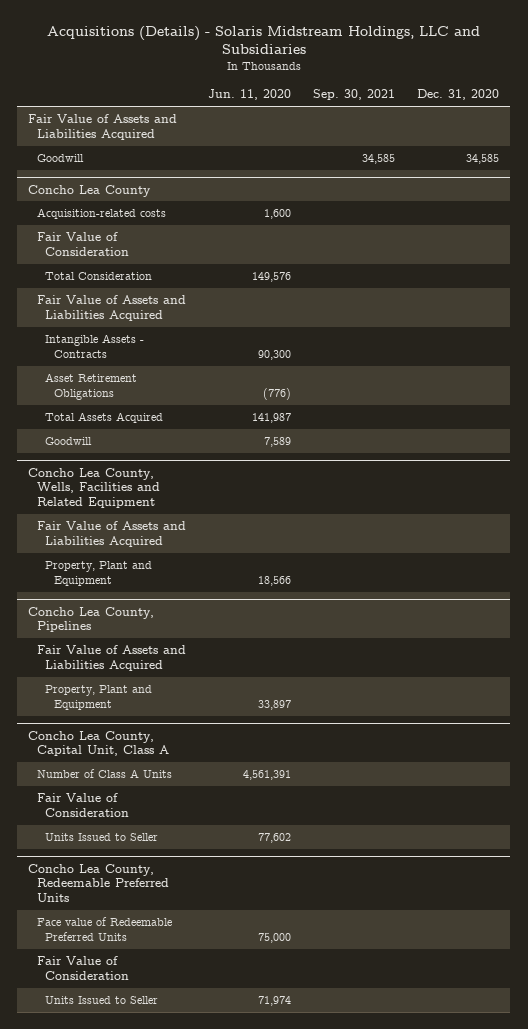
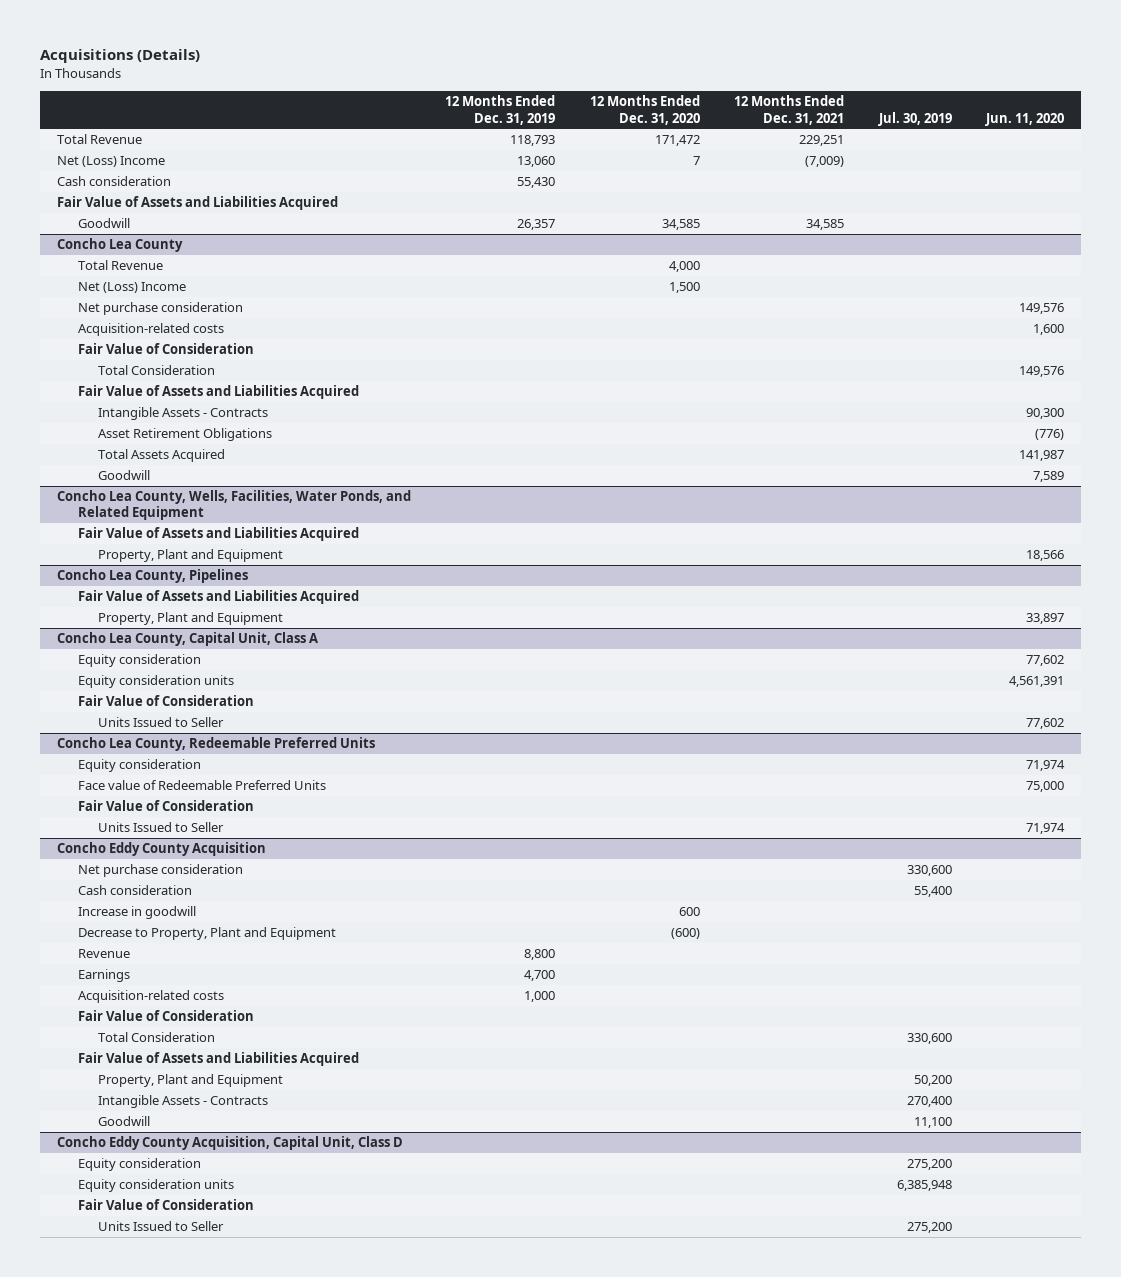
- Acquisitions (Details) - Solaris Midstream Holdings, LLC and Subsidiaries
+ Acquisitions (Details)
- | Jun. 11, 2020 | Sep. 30, 2021 | Dec. 31, 2020
+ | 12 Months Ended Dec. 31, 2019 | 12 Months Ended Dec. 31, 2020 | 12 Months Ended Dec. 31, 2021 | Jul. 30, 2019 | Jun. 11, 2020
+ Total Revenue | 118,793 | 171,472 | 229,251 | |
+ Net (Loss) Income | 13,060 | 7 | (7,009) | |
+ Cash consideration | 55,430 | | | |
@ Concho Lea County
+ Total Revenue | | 4,000 | | |
+ Net (Loss) Income | | 1,500 | | |
+ Net purchase consideration | | | | | 149,576
- Concho Lea County, Wells, Facilities and Related Equipment
+ Concho Lea County, Wells, Facilities, Water Ponds, and Related Equipment
@ Concho Lea County, Capital Unit, Class A
- Number of Class A Units | 4,561,391 | |
+ Equity consideration | | | | | 77,602
+ Equity consideration units | | | | | 4,561,391
@ Concho Lea County, Redeemable Preferred Units
+ Equity consideration | | | | | 71,974
+ Concho Eddy County Acquisition
+ Net purchase consideration | | | | 330,600 |
+ Cash consideration | | | | 55,400 |
+ Increase in goodwill | | 600 | | |
+ Decrease to Property, Plant and Equipment | | (600) | | |
+ Revenue | 8,800 | | | |
+ Earnings | 4,700 | | | |
+ Acquisition-related costs | 1,000 | | | |
+ Fair Value of Consideration
+ Total Consideration | | | | 330,600 |
+ Fair Value of Assets and Liabilities Acquired
+ Property, Plant and Equipment | | | | 50,200 |
+ Intangible Assets - Contracts | | | | 270,400 |
+ Goodwill | | | | 11,100 |
+ Concho Eddy County Acquisition, Capital Unit, Class D
+ Equity consideration | | | | 275,200 |
+ Equity consideration units | | | | 6,385,948 |
+ Fair Value of Consideration
+ Units Issued to Seller | | | | 275,200 |

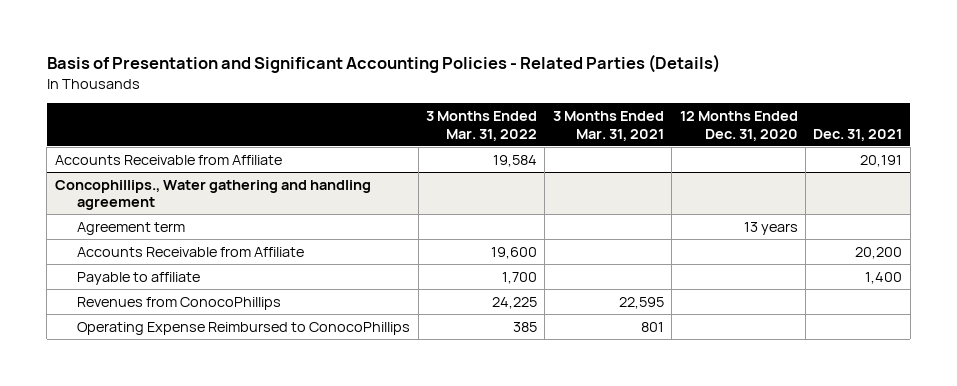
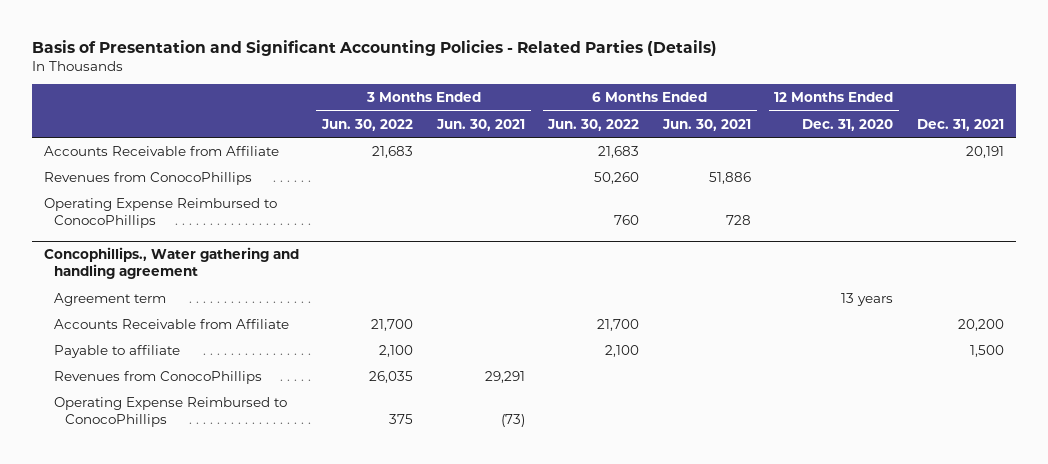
- | 3 Months Ended Mar. 31, 2022 | 3 Months Ended Mar. 31, 2021 | 12 Months Ended Dec. 31, 2020 | Dec. 31, 2021
+ | 3 Months Ended Jun. 30, 2022 | 3 Months Ended Jun. 30, 2021 | 6 Months Ended Jun. 30, 2022 | 6 Months Ended Jun. 30, 2021 | 12 Months Ended Dec. 31, 2020 | Dec. 31, 2021
+ Revenues from ConocoPhillips | | | 50,260 | 51,886 | |
+ Operating Expense Reimbursed to ConocoPhillips | | | 760 | 728 | |
@ Concophillips., Water gathering and handling agreement
- Payable to affiliate | 1,700 | | | 1,400
+ Payable to affiliate | 2,100 | | 2,100 | | | 1,500

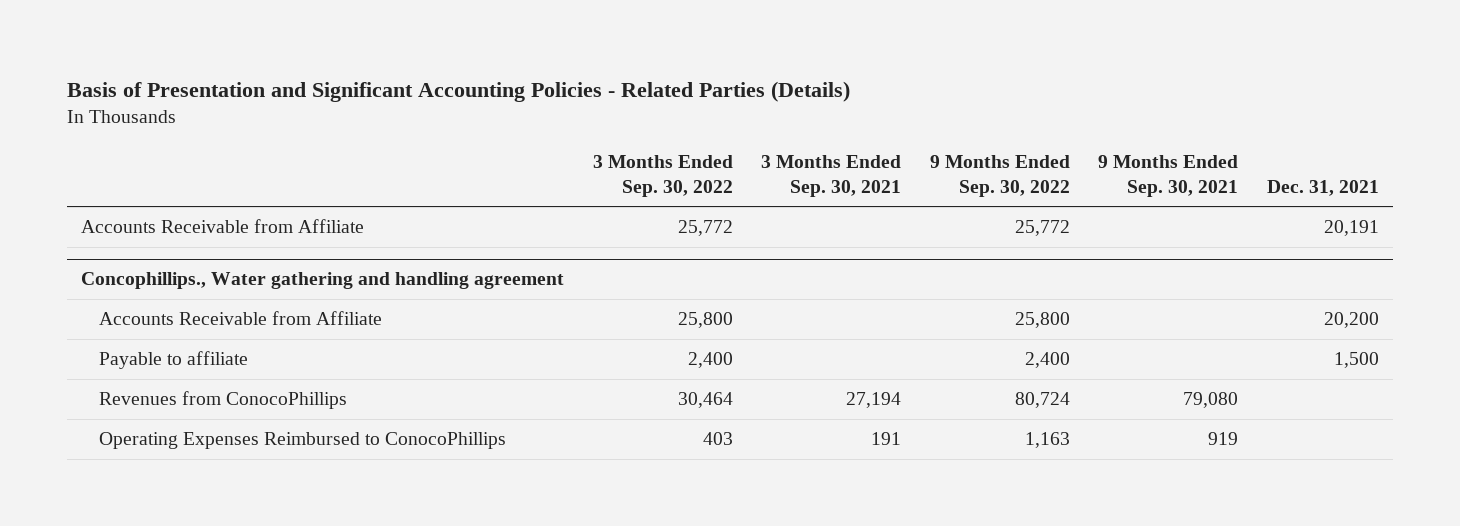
- | 3 Months Ended Jun. 30, 2022 | 3 Months Ended Jun. 30, 2021 | 6 Months Ended Jun. 30, 2022 | 6 Months Ended Jun. 30, 2021 | 12 Months Ended Dec. 31, 2020 | Dec. 31, 2021
+ | 3 Months Ended Sep. 30, 2022 | 3 Months Ended Sep. 30, 2021 | 9 Months Ended Sep. 30, 2022 | 9 Months Ended Sep. 30, 2021 | Dec. 31, 2021
- Revenues from ConocoPhillips | | | 50,260 | 51,886 | |
- Operating Expense Reimbursed to ConocoPhillips | | | 760 | 728 | |
@ Concophillips., Water gathering and handling agreement
- Agreement term | | | | | 13 years |
- Operating Expense Reimbursed to ConocoPhillips | 375 | (73) | | | |
+ Operating Expenses Reimbursed to ConocoPhillips | 403 | 191 | 1,163 | 919 |

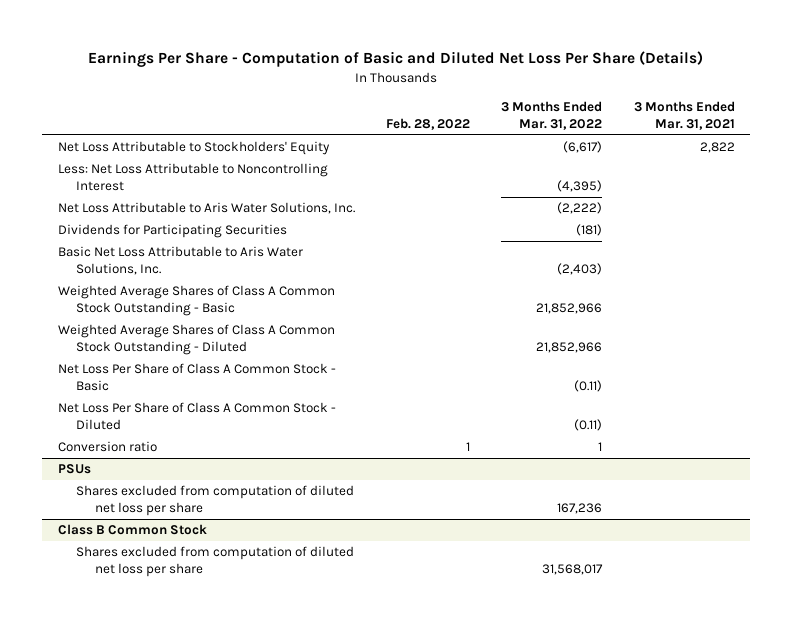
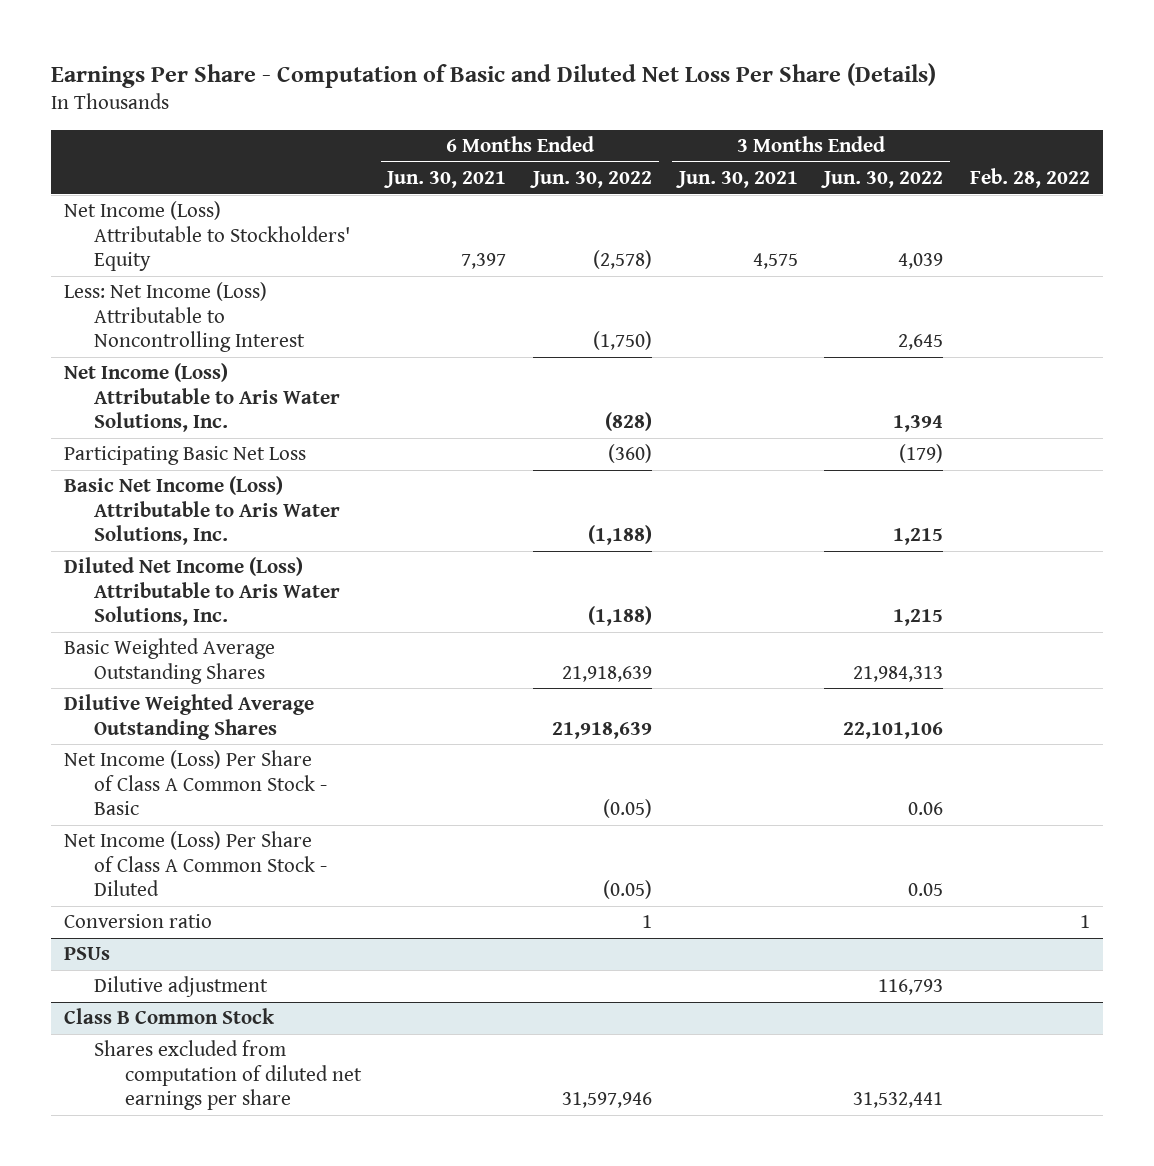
- | Feb. 28, 2022 | 3 Months Ended Mar. 31, 2022 | 3 Months Ended Mar. 31, 2021
+ | 6 Months Ended Jun. 30, 2021 | 6 Months Ended Jun. 30, 2022 | 3 Months Ended Jun. 30, 2021 | 3 Months Ended Jun. 30, 2022 | Feb. 28, 2022
- Net Loss Attributable to Stockholders' Equity | | (6,617) | 2,822
- Less: Net Loss Attributable to Noncontrolling Interest | | (4,395) |
- Net Loss Attributable to Aris Water Solutions, Inc. | | (2,222) |
- Dividends for Participating Securities | | (181) |
- Basic Net Loss Attributable to Aris Water Solutions, Inc. | | (2,403) |
- Weighted Average Shares of Class A Common Stock Outstanding - Basic | | 21,852,966 |
- Weighted Average Shares of Class A Common Stock Outstanding - Diluted | | 21,852,966 |
- Net Loss Per Share of Class A Common Stock - Basic | | (0.11) |
- Net Loss Per Share of Class A Common Stock - Diluted | | (0.11) |
+ Net Income (Loss) Attributable to Stockholders' Equity | 7,397 | (2,578) | 4,575 | 4,039 |
+ Less: Net Income (Loss) Attributable to Noncontrolling Interest | | (1,750) | | 2,645 |
+ Net Income (Loss) Attributable to Aris Water Solutions, Inc. | | (828) | | 1,394 |
+ Participating Basic Net Loss | | (360) | | (179) |
+ Basic Net Income (Loss) Attributable to Aris Water Solutions, Inc. | | (1,188) | | 1,215 |
+ Diluted Net Income (Loss) Attributable to Aris Water Solutions, Inc. | | (1,188) | | 1,215 |
+ Basic Weighted Average Outstanding Shares | | 21,918,639 | | 21,984,313 |
+ Dilutive Weighted Average Outstanding Shares | | 21,918,639 | | 22,101,106 |
+ Net Income (Loss) Per Share of Class A Common Stock - Basic | | (0.05) | | 0.06 |
+ Net Income (Loss) Per Share of Class A Common Stock - Diluted | | (0.05) | | 0.05 |
@ PSUs
- Shares excluded from computation of diluted net loss per share | | 167,236 |
+ Dilutive adjustment | | | | 116,793 |
@ Class B Common Stock
- Shares excluded from computation of diluted net loss per share | | 31,568,017 |
+ Shares excluded from computation of diluted net earnings per share | | 31,597,946 | | 31,532,441 |

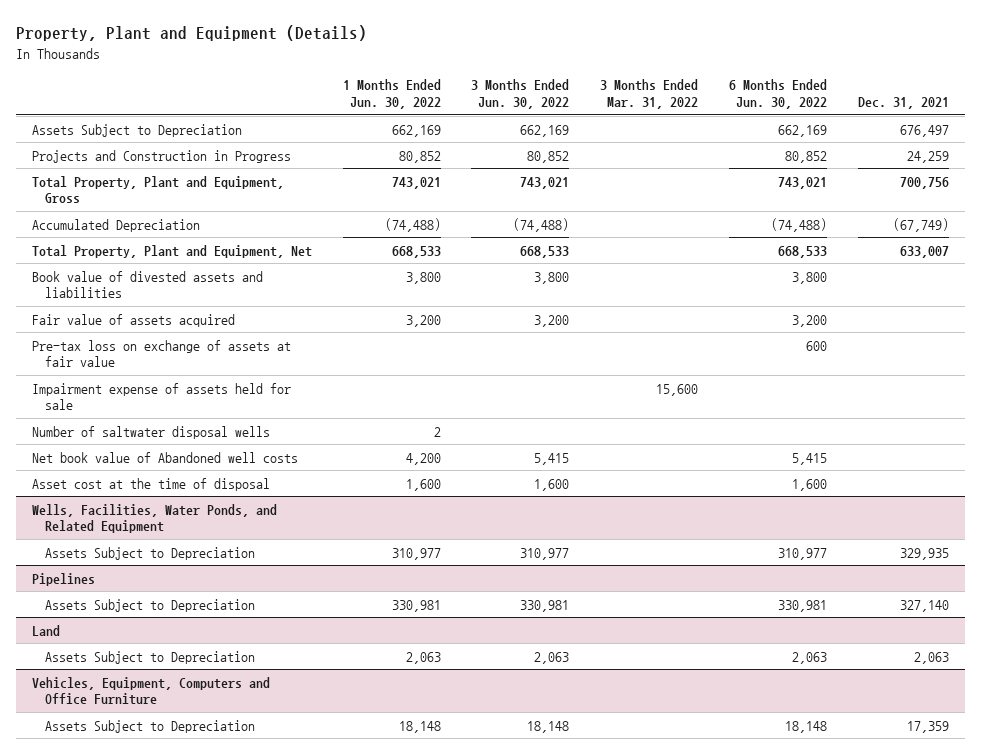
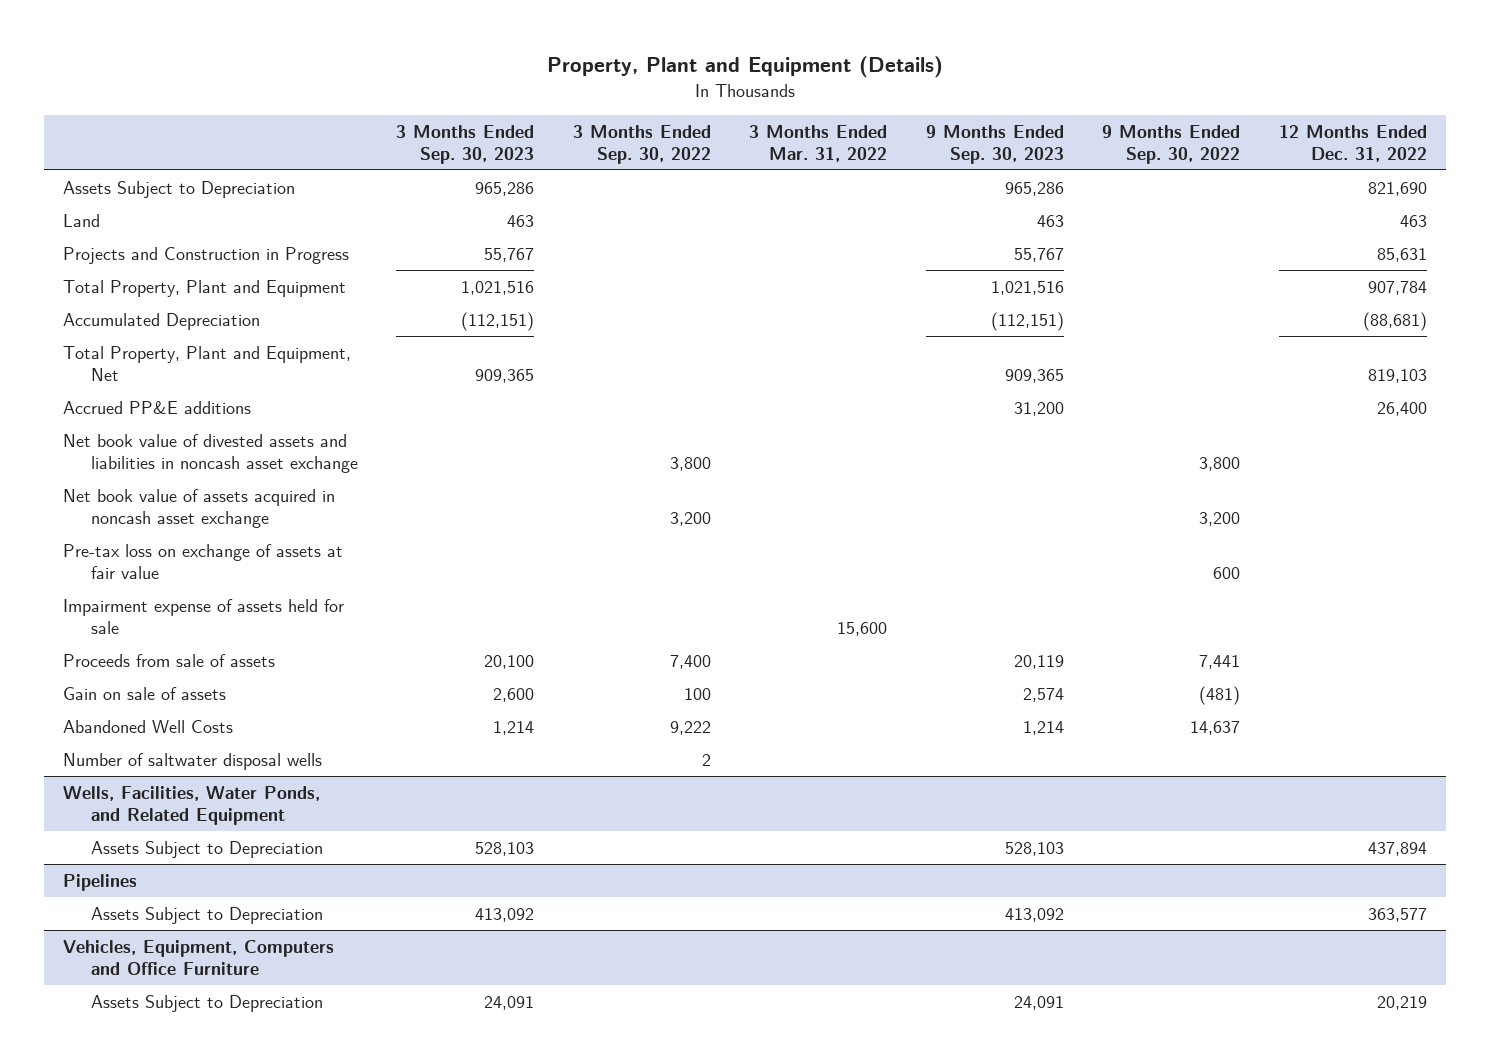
- | 1 Months Ended Jun. 30, 2022 | 3 Months Ended Jun. 30, 2022 | 3 Months Ended Mar. 31, 2022 | 6 Months Ended Jun. 30, 2022 | Dec. 31, 2021
+ | 3 Months Ended Sep. 30, 2023 | 3 Months Ended Sep. 30, 2022 | 3 Months Ended Mar. 31, 2022 | 9 Months Ended Sep. 30, 2023 | 9 Months Ended Sep. 30, 2022 | 12 Months Ended Dec. 31, 2022
+ Land | 463 | | | 463 | | 463
- Total Property, Plant and Equipment, Gross | 743,021 | 743,021 | | 743,021 | 700,756
+ Total Property, Plant and Equipment | 1,021,516 | | | 1,021,516 | | 907,784
- Book value of divested assets and liabilities | 3,800 | 3,800 | | 3,800 |
- Fair value of assets acquired | 3,200 | 3,200 | | 3,200 |
+ Accrued PP&E additions | | | | 31,200 | | 26,400
+ Net book value of divested assets and liabilities in noncash asset exchange | | 3,800 | | | 3,800 |
+ Net book value of assets acquired in noncash asset exchange | | 3,200 | | | 3,200 |
+ Proceeds from sale of assets | 20,100 | 7,400 | | 20,119 | 7,441 |
+ Gain on sale of assets | 2,600 | 100 | | 2,574 | (481) |
+ Abandoned Well Costs | 1,214 | 9,222 | | 1,214 | 14,637 |
- Net book value of Abandoned well costs | 4,200 | 5,415 | | 5,415 |
- Asset cost at the time of disposal | 1,600 | 1,600 | | 1,600 |
- Land
- Assets Subject to Depreciation | 2,063 | 2,063 | | 2,063 | 2,063

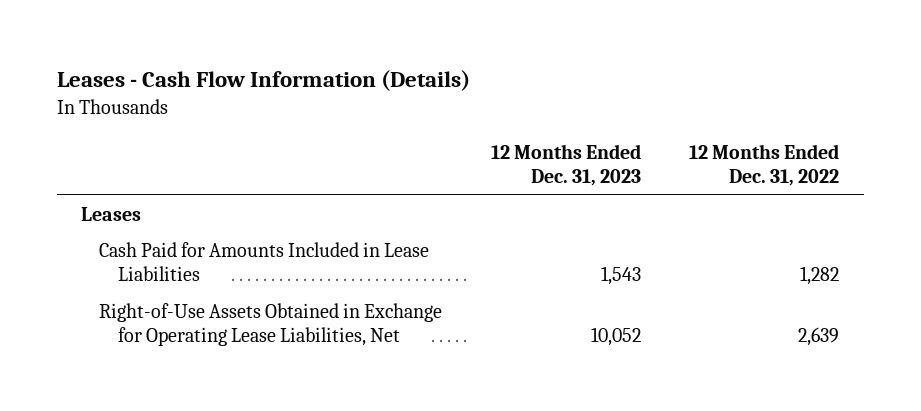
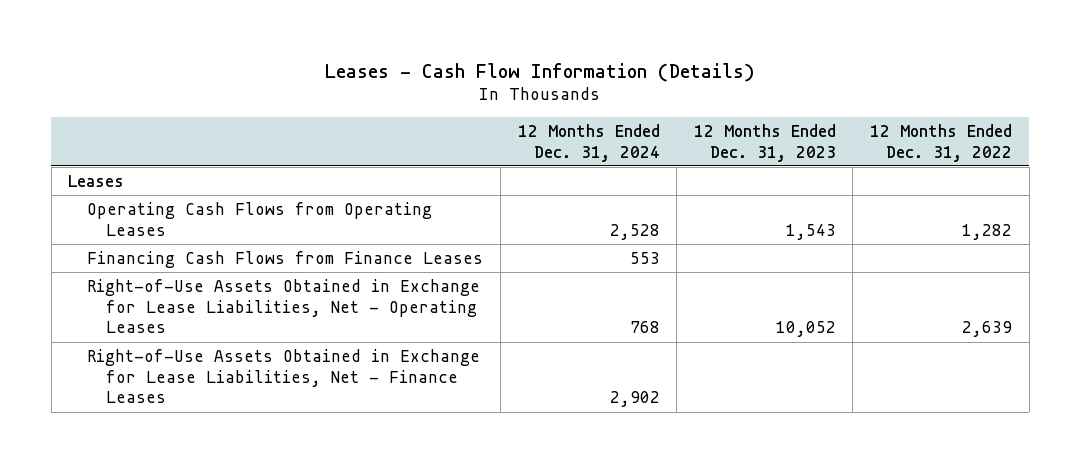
- | 12 Months Ended Dec. 31, 2023 | 12 Months Ended Dec. 31, 2022
+ | 12 Months Ended Dec. 31, 2024 | 12 Months Ended Dec. 31, 2023 | 12 Months Ended Dec. 31, 2022
- Cash Paid for Amounts Included in Lease Liabilities | 1,543 | 1,282
- Right-of-Use Assets Obtained in Exchange for Operating Lease Liabilities, Net | 10,052 | 2,639
+ Operating Cash Flows from Operating Leases | 2,528 | 1,543 | 1,282
+ Financing Cash Flows from Finance Leases | 553 | |
+ Right-of-Use Assets Obtained in Exchange for Lease Liabilities, Net - Operating Leases | 768 | 10,052 | 2,639
+ Right-of-Use Assets Obtained in Exchange for Lease Liabilities, Net - Finance Leases | 2,902 | |

